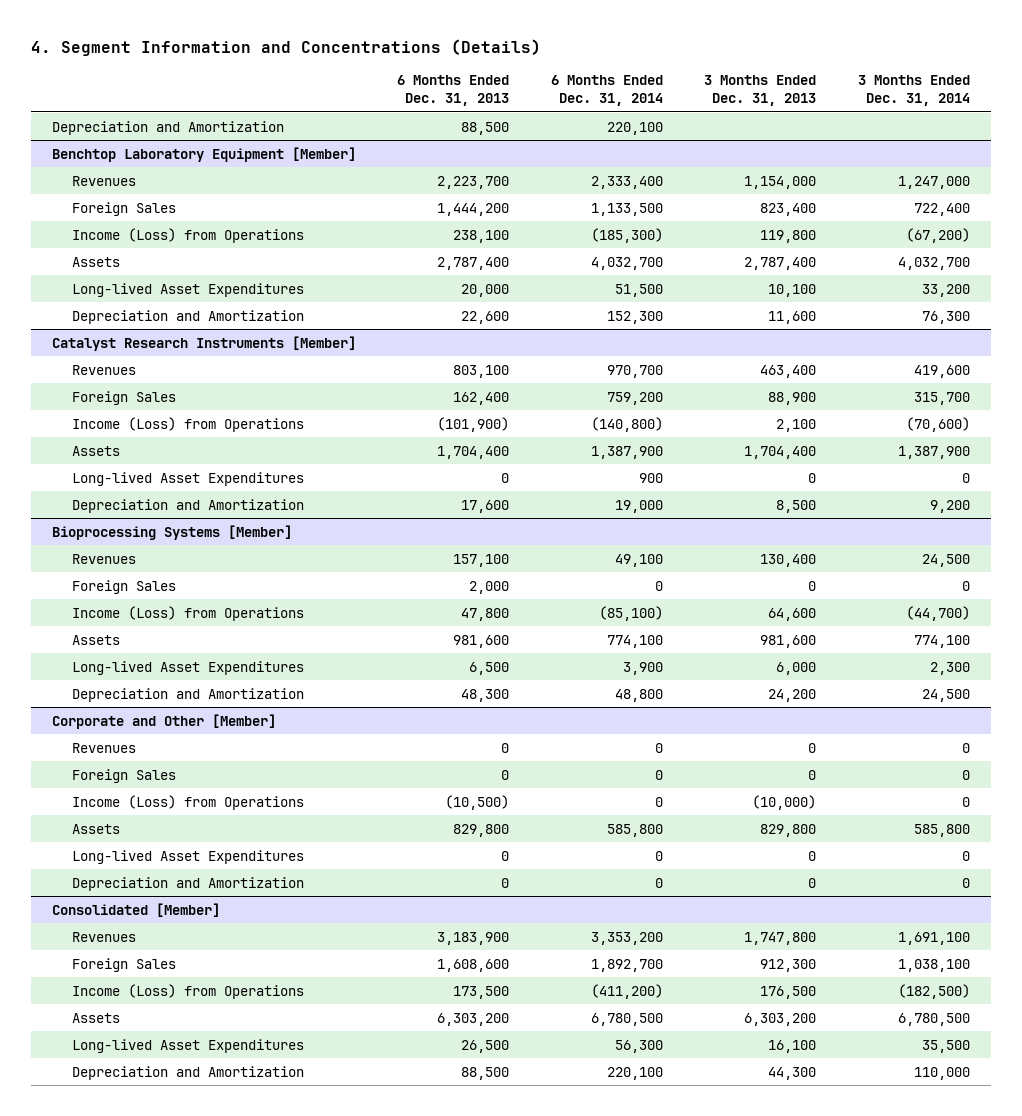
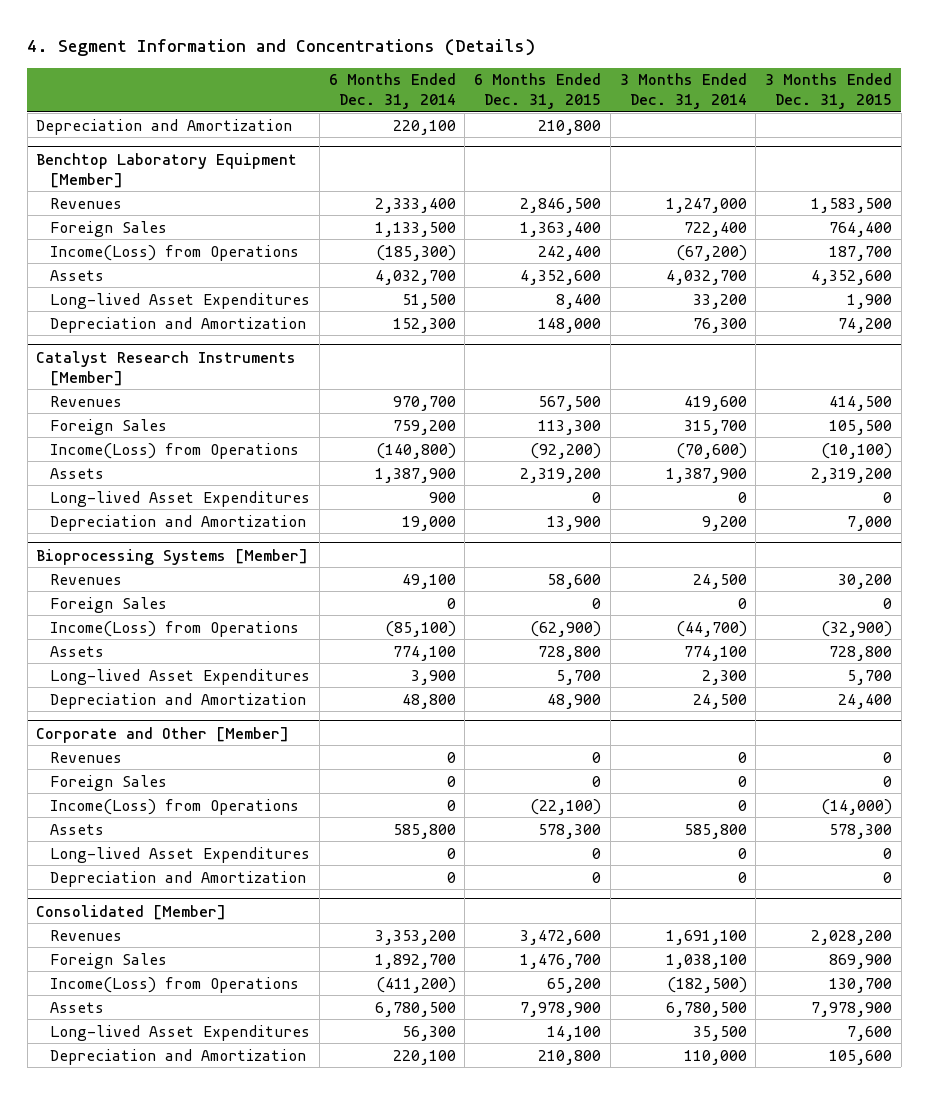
- | 6 Months Ended Dec. 31, 2013 | 6 Months Ended Dec. 31, 2014 | 3 Months Ended Dec. 31, 2013 | 3 Months Ended Dec. 31, 2014
+ | 6 Months Ended Dec. 31, 2014 | 6 Months Ended Dec. 31, 2015 | 3 Months Ended Dec. 31, 2014 | 3 Months Ended Dec. 31, 2015
@ Benchtop Laboratory Equipment [Member]
- Income (Loss) from Operations | 238,100 | (185,300) | 119,800 | (67,200)
+ Income(Loss) from Operations | (185,300) | 242,400 | (67,200) | 187,700
@ Catalyst Research Instruments [Member]
- Income (Loss) from Operations | (101,900) | (140,800) | 2,100 | (70,600)
+ Income(Loss) from Operations | (140,800) | (92,200) | (70,600) | (10,100)
@ Bioprocessing Systems [Member]
- Income (Loss) from Operations | 47,800 | (85,100) | 64,600 | (44,700)
+ Income(Loss) from Operations | (85,100) | (62,900) | (44,700) | (32,900)
@ Corporate and Other [Member]
- Income (Loss) from Operations | (10,500) | 0 | (10,000) | 0
+ Income(Loss) from Operations | 0 | (22,100) | 0 | (14,000)
@ Consolidated [Member]
- Income (Loss) from Operations | 173,500 | (411,200) | 176,500 | (182,500)
+ Income(Loss) from Operations | (411,200) | 65,200 | (182,500) | 130,700

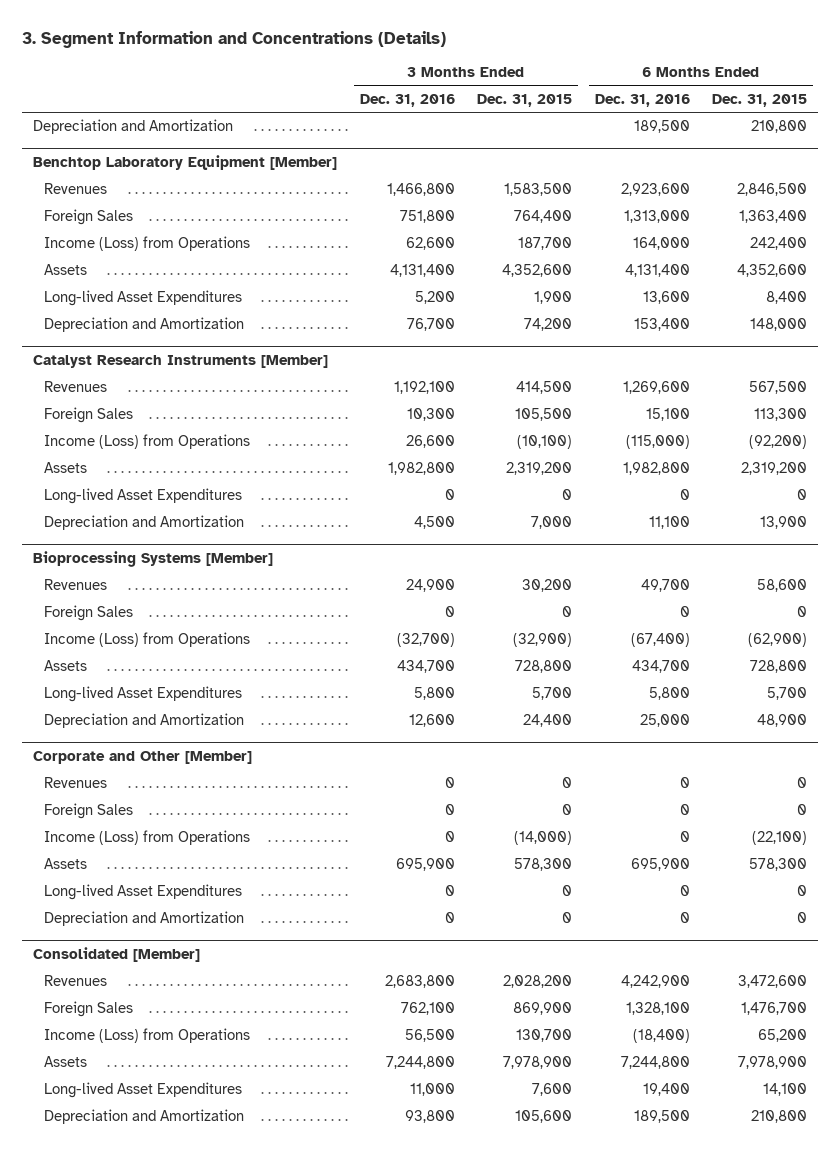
- 4. Segment Information and Concentrations (Details)
+ 3. Segment Information and Concentrations (Details)
- | 6 Months Ended Dec. 31, 2014 | 6 Months Ended Dec. 31, 2015 | 3 Months Ended Dec. 31, 2014 | 3 Months Ended Dec. 31, 2015
+ | 3 Months Ended Dec. 31, 2016 | 3 Months Ended Dec. 31, 2015 | 6 Months Ended Dec. 31, 2016 | 6 Months Ended Dec. 31, 2015
@ Benchtop Laboratory Equipment [Member]
- Income(Loss) from Operations | (185,300) | 242,400 | (67,200) | 187,700
+ Income (Loss) from Operations | 62,600 | 187,700 | 164,000 | 242,400
@ Catalyst Research Instruments [Member]
- Income(Loss) from Operations | (140,800) | (92,200) | (70,600) | (10,100)
+ Income (Loss) from Operations | 26,600 | (10,100) | (115,000) | (92,200)
@ Bioprocessing Systems [Member]
- Income(Loss) from Operations | (85,100) | (62,900) | (44,700) | (32,900)
+ Income (Loss) from Operations | (32,700) | (32,900) | (67,400) | (62,900)
@ Corporate and Other [Member]
- Income(Loss) from Operations | 0 | (22,100) | 0 | (14,000)
+ Income (Loss) from Operations | 0 | (14,000) | 0 | (22,100)
@ Consolidated [Member]
- Income(Loss) from Operations | (411,200) | 65,200 | (182,500) | 130,700
+ Income (Loss) from Operations | 56,500 | 130,700 | (18,400) | 65,200

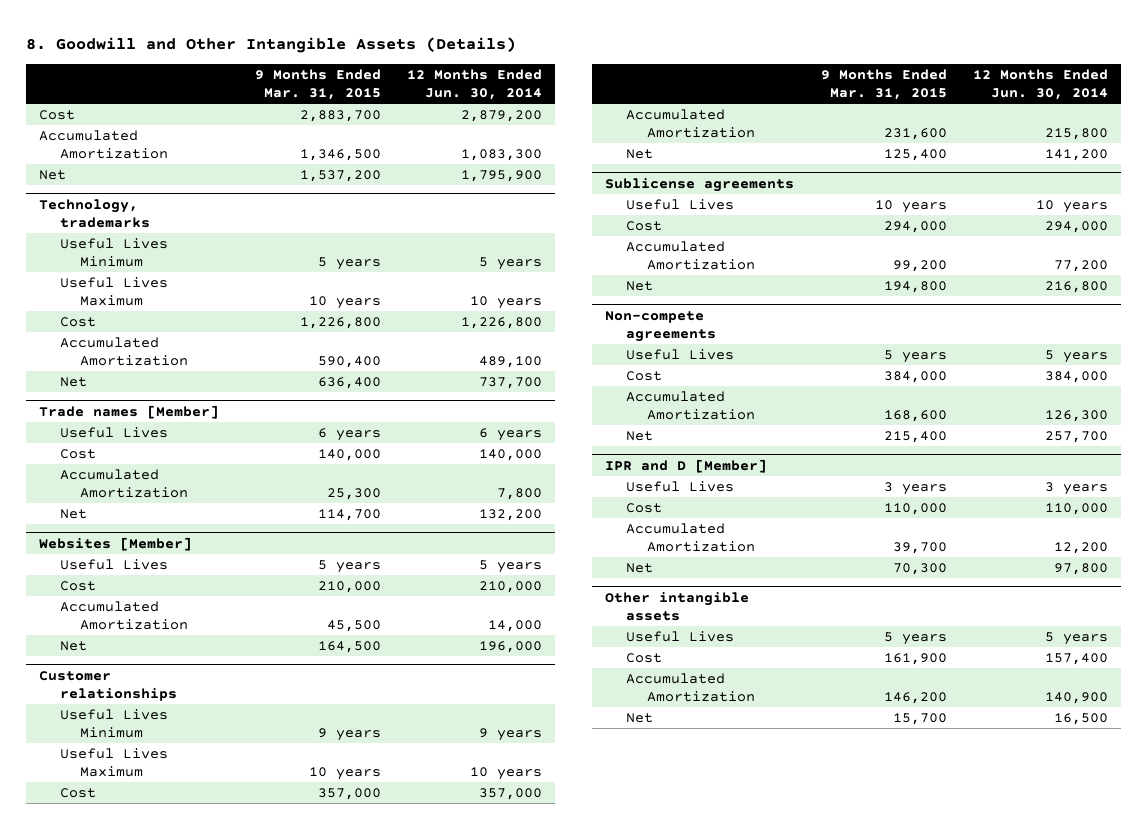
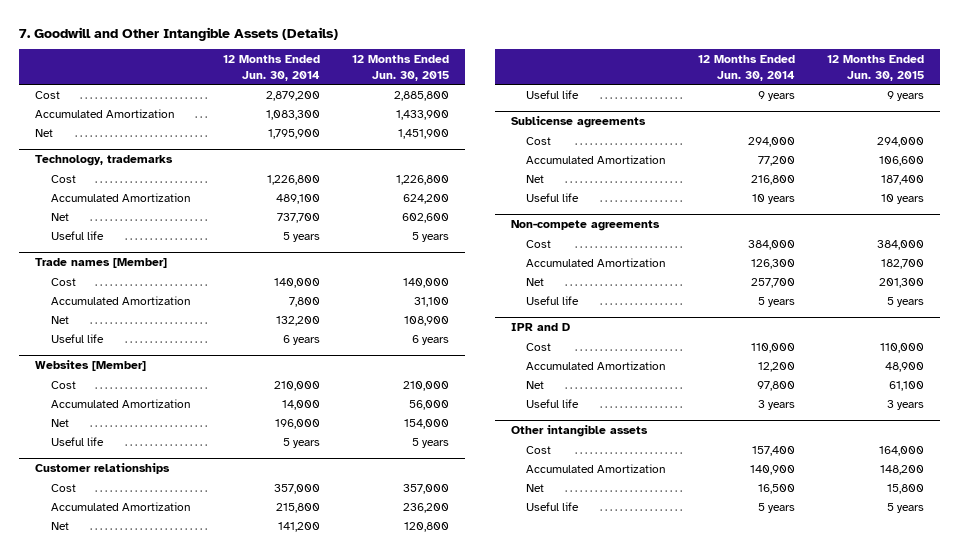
- 8. Goodwill and Other Intangible Assets (Details)
+ 7. Goodwill and Other Intangible Assets (Details)
- | 9 Months Ended Mar. 31, 2015 | 12 Months Ended Jun. 30, 2014
+ | 12 Months Ended Jun. 30, 2014 | 12 Months Ended Jun. 30, 2015
@ Technology, trademarks
- Useful Lives Minimum | 5 years | 5 years
- Useful Lives Maximum | 10 years | 10 years
+ Useful life | 5 years | 5 years
@ Trade names [Member]
- Useful Lives | 6 years | 6 years
+ Useful life | 6 years | 6 years
@ Websites [Member]
- Useful Lives | 5 years | 5 years
+ Useful life | 5 years | 5 years
@ Customer relationships
- Useful Lives Minimum | 9 years | 9 years
- Useful Lives Maximum | 10 years | 10 years
+ Useful life | 9 years | 9 years
@ Sublicense agreements
- Useful Lives | 10 years | 10 years
+ Useful life | 10 years | 10 years
@ Non-compete agreements
- Useful Lives | 5 years | 5 years
- IPR and D [Member]
- Useful Lives | 3 years | 3 years
@ Non-compete agreements
+ Useful life | 5 years | 5 years
+ IPR and D
+ Useful life | 3 years | 3 years
@ Other intangible assets
- Useful Lives | 5 years | 5 years
+ Useful life | 5 years | 5 years

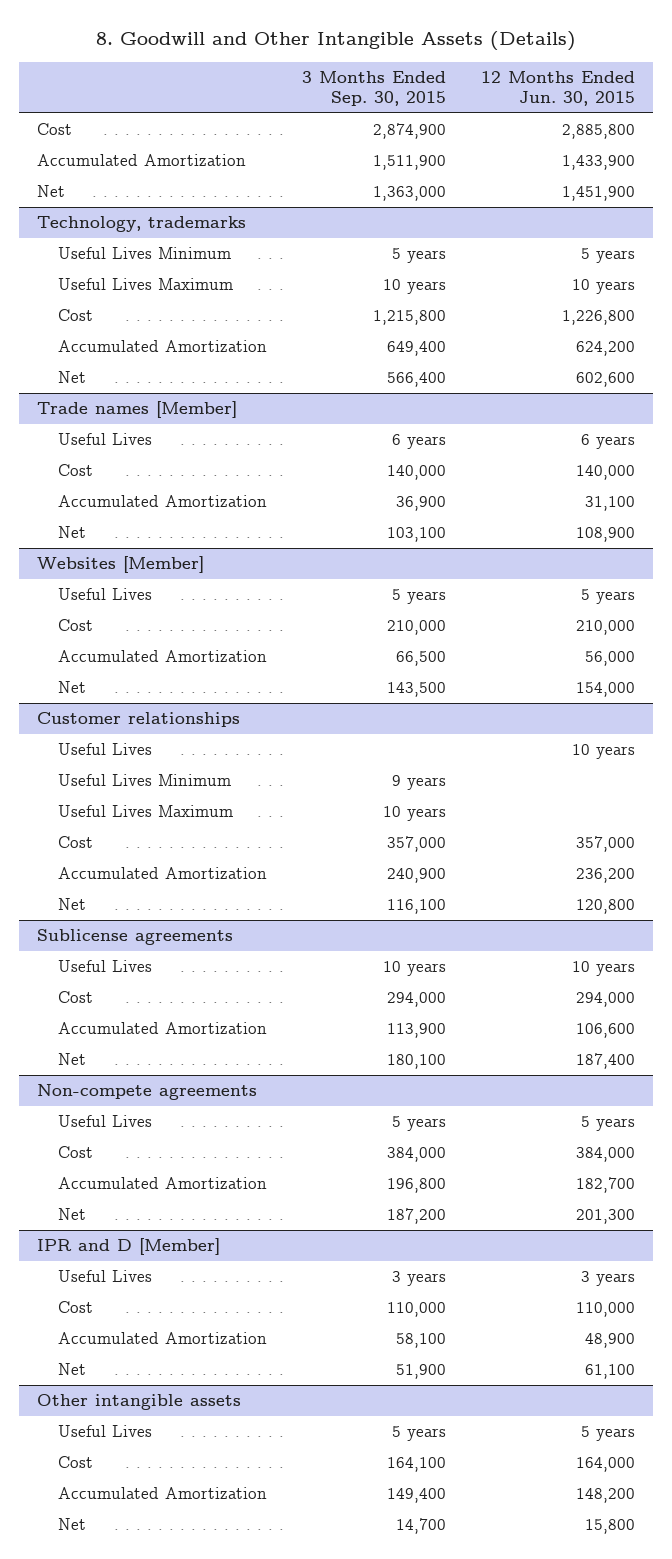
- 7. Goodwill and Other Intangible Assets (Details)
+ 8. Goodwill and Other Intangible Assets (Details)
- | 12 Months Ended Jun. 30, 2014 | 12 Months Ended Jun. 30, 2015
+ | 3 Months Ended Sep. 30, 2015 | 12 Months Ended Jun. 30, 2015
@ Technology, trademarks
+ Useful Lives Minimum | 5 years | 5 years
+ Useful Lives Maximum | 10 years | 10 years
- Useful life | 5 years | 5 years
@ Trade names [Member]
+ Useful Lives | 6 years | 6 years
- Useful life | 6 years | 6 years
@ Websites [Member]
+ Useful Lives | 5 years | 5 years
- Useful life | 5 years | 5 years
@ Customer relationships
+ Useful Lives | | 10 years
+ Useful Lives Minimum | 9 years |
+ Useful Lives Maximum | 10 years |
- Useful life | 9 years | 9 years
@ Sublicense agreements
+ Useful Lives | 10 years | 10 years
- Useful life | 10 years | 10 years
@ Non-compete agreements
+ Useful Lives | 5 years | 5 years
- Useful life | 5 years | 5 years
- IPR and D
+ IPR and D [Member]
+ Useful Lives | 3 years | 3 years
- Useful life | 3 years | 3 years
@ Other intangible assets
+ Useful Lives | 5 years | 5 years
- Useful life | 5 years | 5 years

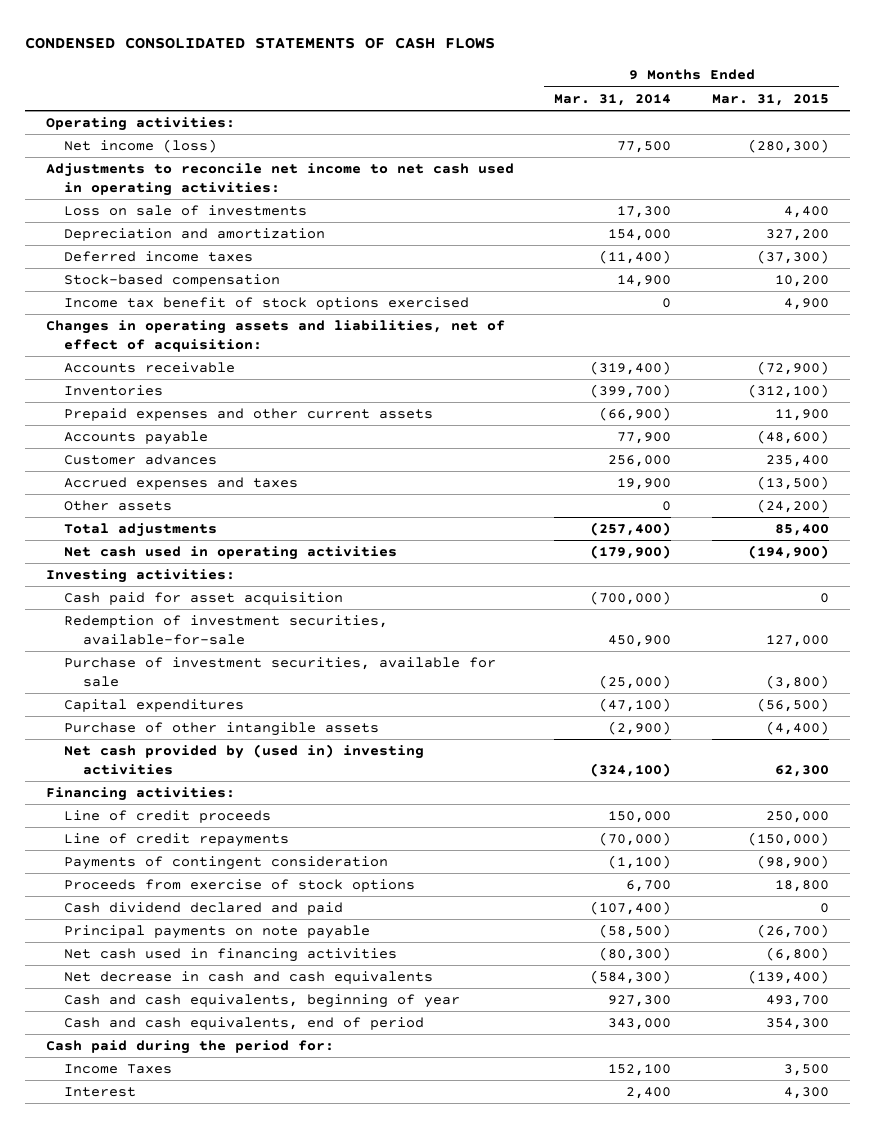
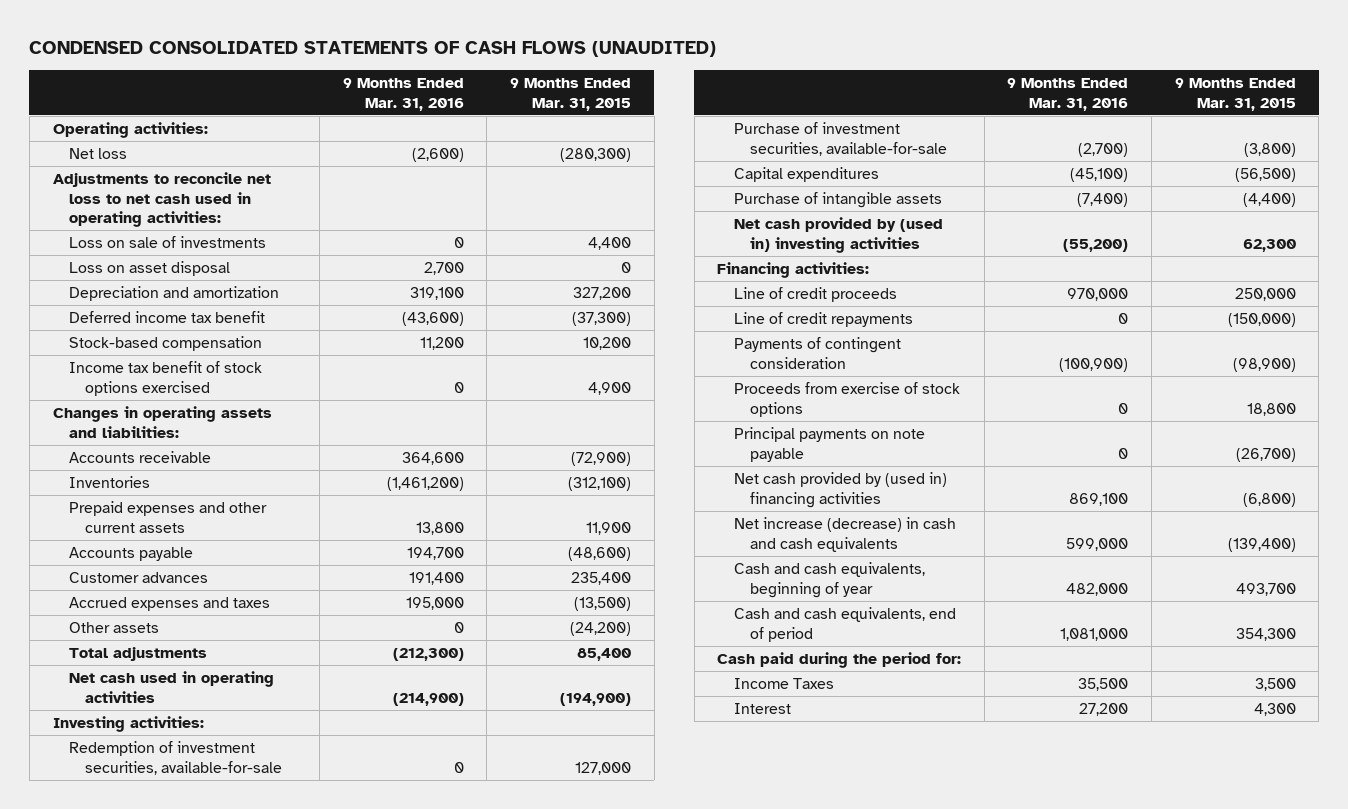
- CONDENSED CONSOLIDATED STATEMENTS OF CASH FLOWS
+ CONDENSED CONSOLIDATED STATEMENTS OF CASH FLOWS (UNAUDITED)
- | 9 Months Ended Mar. 31, 2014 | 9 Months Ended Mar. 31, 2015
+ | 9 Months Ended Mar. 31, 2016 | 9 Months Ended Mar. 31, 2015
- Net income (loss) | 77,500 | (280,300)
- Adjustments to reconcile net income to net cash used in operating activities:
+ Net loss | (2,600) | (280,300)
+ Adjustments to reconcile net loss to net cash used in operating activities:
+ Loss on asset disposal | 2,700 | 0
- Deferred income taxes | (11,400) | (37,300)
+ Deferred income tax benefit | (43,600) | (37,300)
- Changes in operating assets and liabilities, net of effect of acquisition:
+ Changes in operating assets and liabilities:
- Cash paid for asset acquisition | (700,000) | 0
- Purchase of investment securities, available for sale | (25,000) | (3,800)
+ Purchase of investment securities, available-for-sale | (2,700) | (3,800)
- Purchase of other intangible assets | (2,900) | (4,400)
+ Purchase of intangible assets | (7,400) | (4,400)
- Cash dividend declared and paid | (107,400) | 0
- Net cash used in financing activities | (80,300) | (6,800)
- Net decrease in cash and cash equivalents | (584,300) | (139,400)
+ Net cash provided by (used in) financing activities | 869,100 | (6,800)
+ Net increase (decrease) in cash and cash equivalents | 599,000 | (139,400)

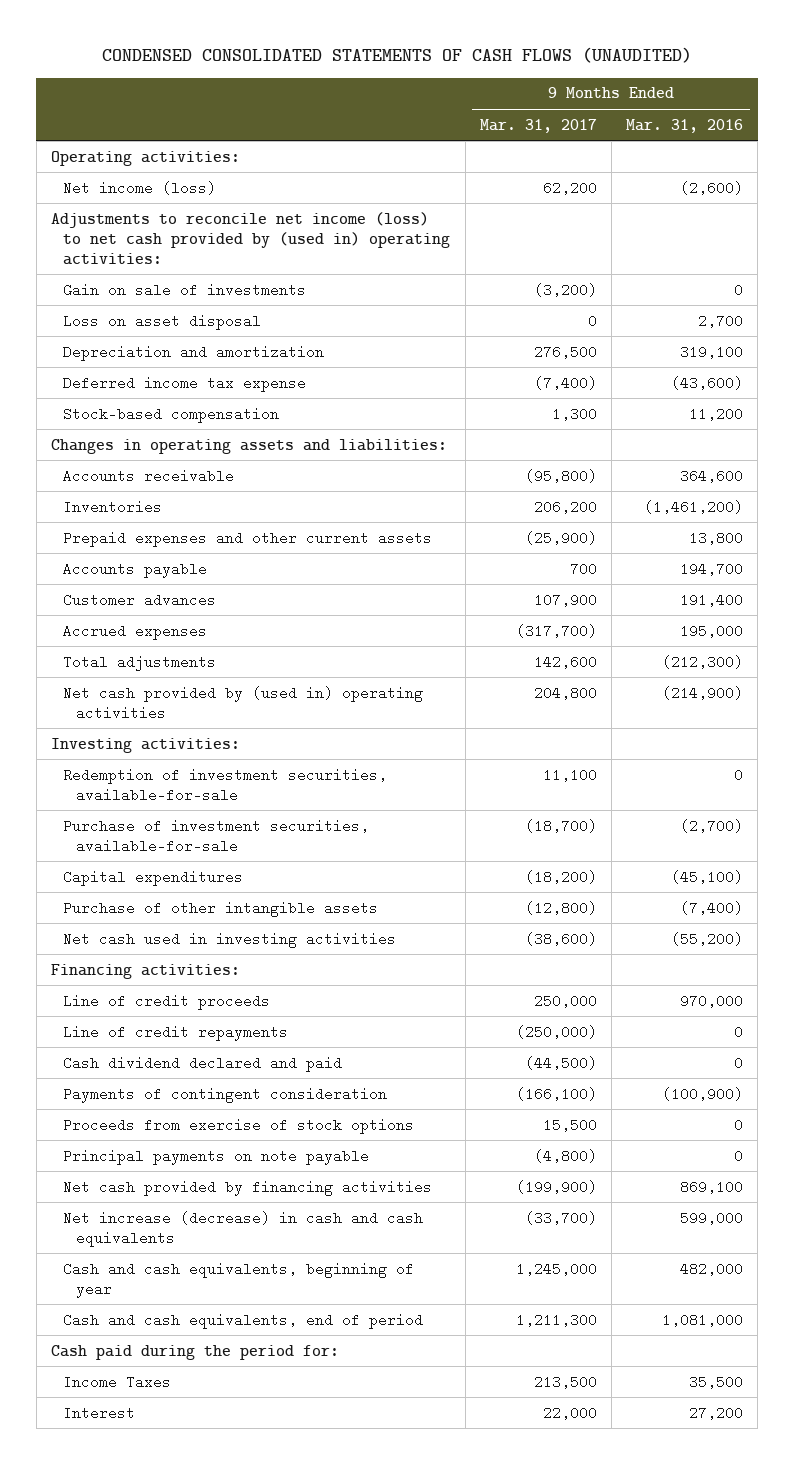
- | 9 Months Ended Mar. 31, 2016 | 9 Months Ended Mar. 31, 2015
+ | 9 Months Ended Mar. 31, 2017 | 9 Months Ended Mar. 31, 2016
- Net loss | (2,600) | (280,300)
- Adjustments to reconcile net loss to net cash used in operating activities:
- Loss on sale of investments | 0 | 4,400
+ Net income (loss) | 62,200 | (2,600)
+ Adjustments to reconcile net income (loss) to net cash provided by (used in) operating activities:
+ Gain on sale of investments | (3,200) | 0
- Deferred income tax benefit | (43,600) | (37,300)
+ Deferred income tax expense | (7,400) | (43,600)
- Income tax benefit of stock options exercised | 0 | 4,900
- Accrued expenses and taxes | 195,000 | (13,500)
- Other assets | 0 | (24,200)
+ Accrued expenses | (317,700) | 195,000
- Net cash used in operating activities | (214,900) | (194,900)
+ Net cash provided by (used in) operating activities | 204,800 | (214,900)
- Purchase of intangible assets | (7,400) | (4,400)
- Net cash provided by (used in) investing activities | (55,200) | 62,300
+ Purchase of other intangible assets | (12,800) | (7,400)
+ Net cash used in investing activities | (38,600) | (55,200)
+ Cash dividend declared and paid | (44,500) | 0
- Net cash provided by (used in) financing activities | 869,100 | (6,800)
+ Net cash provided by financing activities | (199,900) | 869,100

